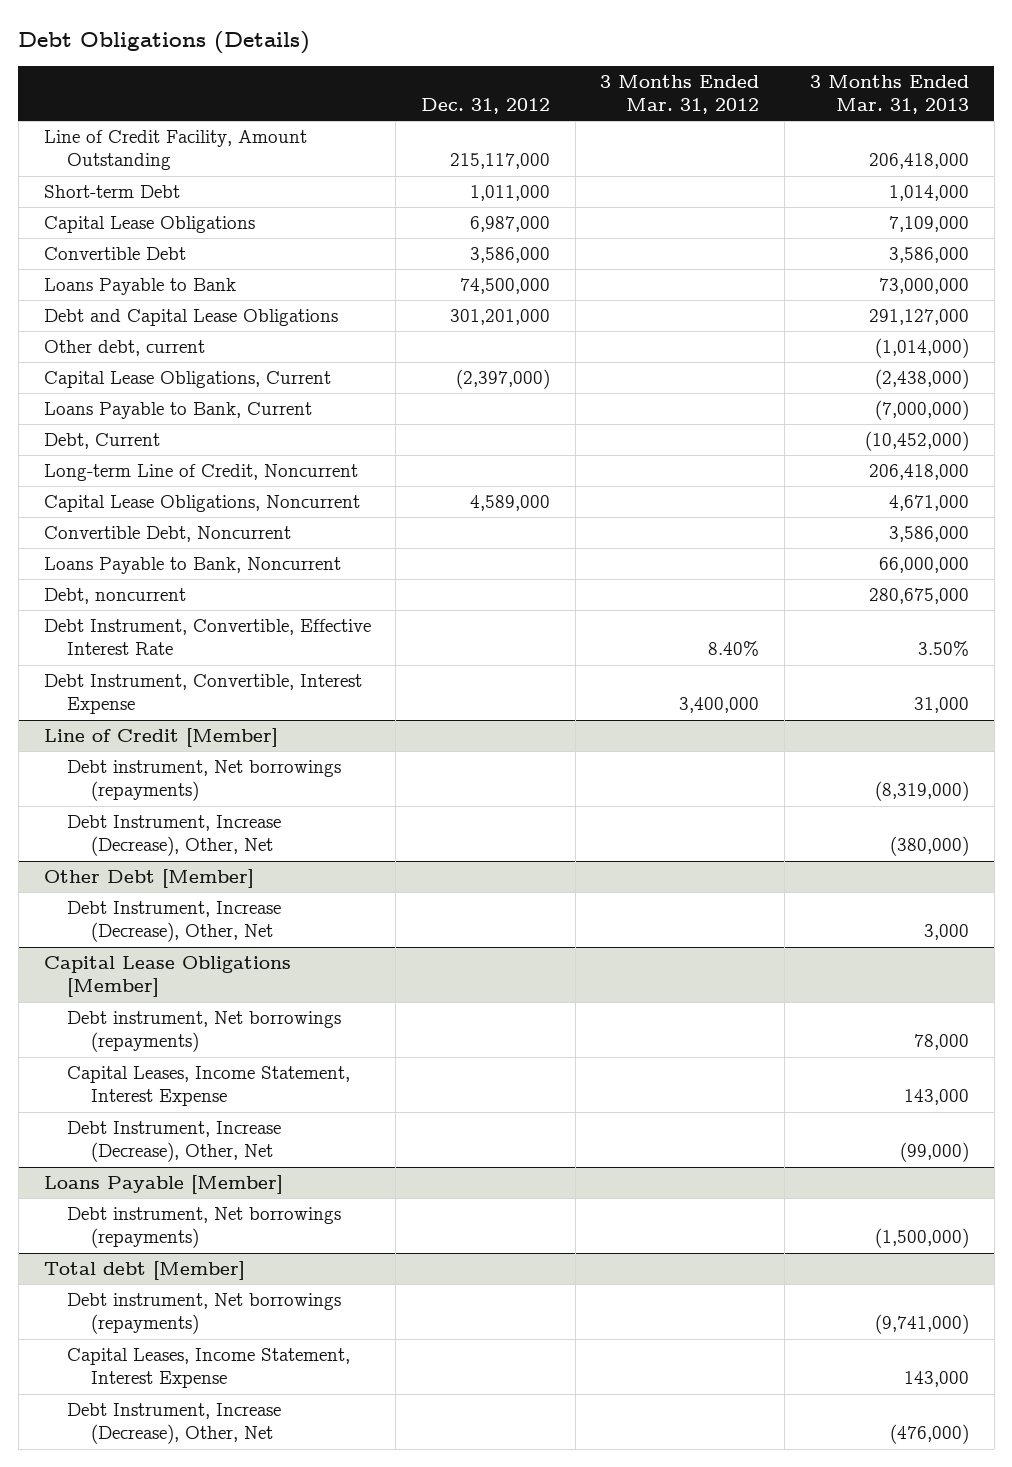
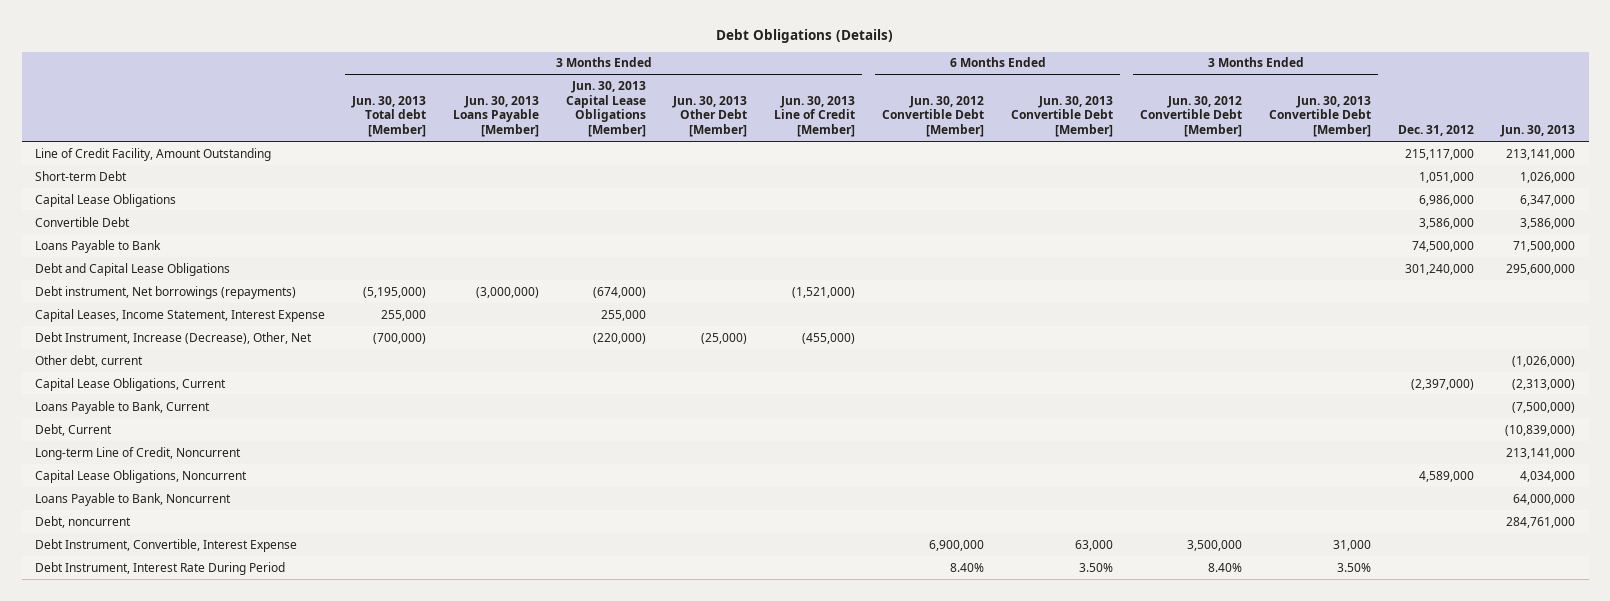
- | Dec. 31, 2012 | 3 Months Ended Mar. 31, 2012 | 3 Months Ended Mar. 31, 2013
+ | 3 Months Ended Jun. 30, 2013 Total debt [Member] | 3 Months Ended Jun. 30, 2013 Loans Payable [Member] | 3 Months Ended Jun. 30, 2013 Capital Lease Obligations [Member] | 3 Months Ended Jun. 30, 2013 Other Debt [Member] | 3 Months Ended Jun. 30, 2013 Line of Credit [Member] | 6 Months Ended Jun. 30, 2012 Convertible Debt [Member] | 6 Months Ended Jun. 30, 2013 Convertible Debt [Member] | 3 Months Ended Jun. 30, 2012 Convertible Debt [Member] | 3 Months Ended Jun. 30, 2013 Convertible Debt [Member] | Dec. 31, 2012 | Jun. 30, 2013
- Short-term Debt | 1,011,000 | | 1,014,000
- Capital Lease Obligations | 6,987,000 | | 7,109,000
+ Short-term Debt | | | | | | | | | | 1,051,000 | 1,026,000
+ Capital Lease Obligations | | | | | | | | | | 6,986,000 | 6,347,000
- Debt and Capital Lease Obligations | 301,201,000 | | 291,127,000
+ Debt and Capital Lease Obligations | | | | | | | | | | 301,240,000 | 295,600,000
+ Debt instrument, Net borrowings (repayments) | (5,195,000) | (3,000,000) | (674,000) | | (1,521,000) | | | | | |
+ Capital Leases, Income Statement, Interest Expense | 255,000 | | 255,000 | | | | | | | |
+ Debt Instrument, Increase (Decrease), Other, Net | (700,000) | | (220,000) | (25,000) | (455,000) | | | | | |
- Convertible Debt, Noncurrent | | | 3,586,000
- Debt Instrument, Convertible, Effective Interest Rate | | 8.40% | 3.50%
- Line of Credit [Member]
- Debt instrument, Net borrowings (repayments) | | | (8,319,000)
- Debt Instrument, Increase (Decrease), Other, Net | | | (380,000)
- Other Debt [Member]
- Debt Instrument, Increase (Decrease), Other, Net | | | 3,000
- Capital Lease Obligations [Member]
- Debt instrument, Net borrowings (repayments) | | | 78,000
- Capital Leases, Income Statement, Interest Expense | | | 143,000
- Debt Instrument, Increase (Decrease), Other, Net | | | (99,000)
- Loans Payable [Member]
- Debt instrument, Net borrowings (repayments) | | | (1,500,000)
- Total debt [Member]
- Debt instrument, Net borrowings (repayments) | | | (9,741,000)
- Capital Leases, Income Statement, Interest Expense | | | 143,000
- Debt Instrument, Increase (Decrease), Other, Net | | | (476,000)
+ Debt Instrument, Interest Rate During Period | | | | | | 8.40% | 3.50% | 8.40% | 3.50% | |

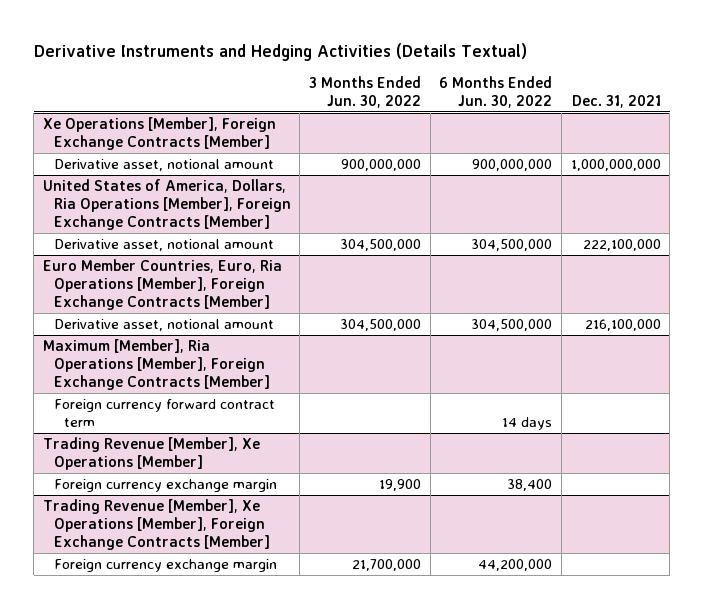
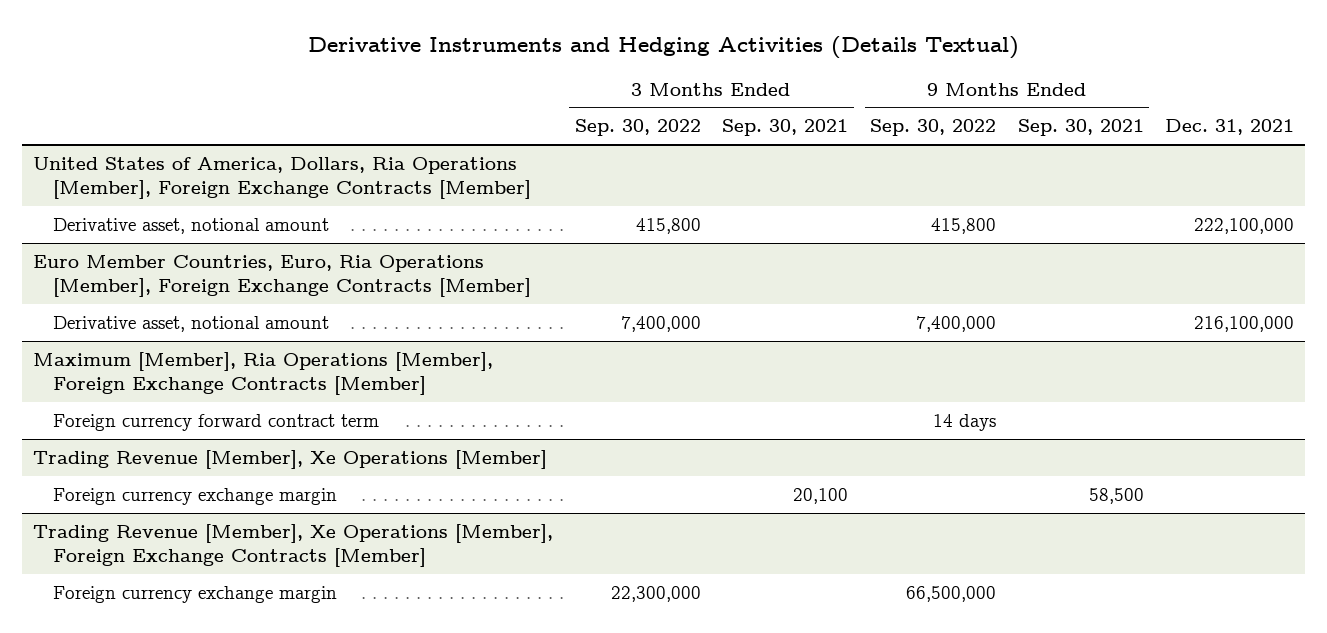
- | 3 Months Ended Jun. 30, 2022 | 6 Months Ended Jun. 30, 2022 | Dec. 31, 2021
+ | 3 Months Ended Sep. 30, 2022 | 3 Months Ended Sep. 30, 2021 | 9 Months Ended Sep. 30, 2022 | 9 Months Ended Sep. 30, 2021 | Dec. 31, 2021
- Xe Operations [Member], Foreign Exchange Contracts [Member]
- Derivative asset, notional amount | 900,000,000 | 900,000,000 | 1,000,000,000

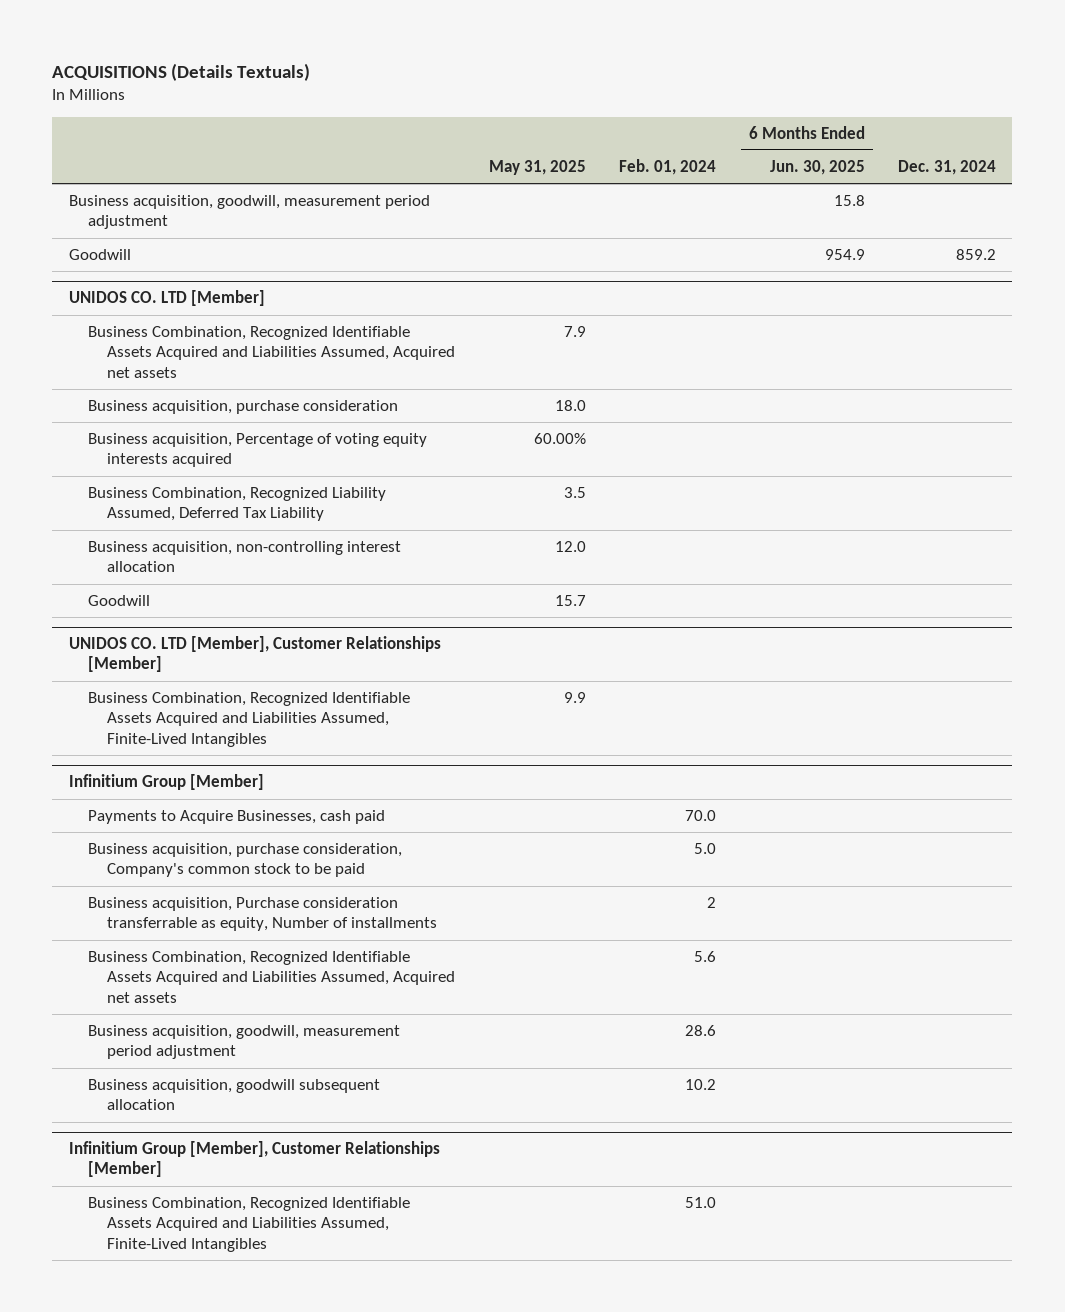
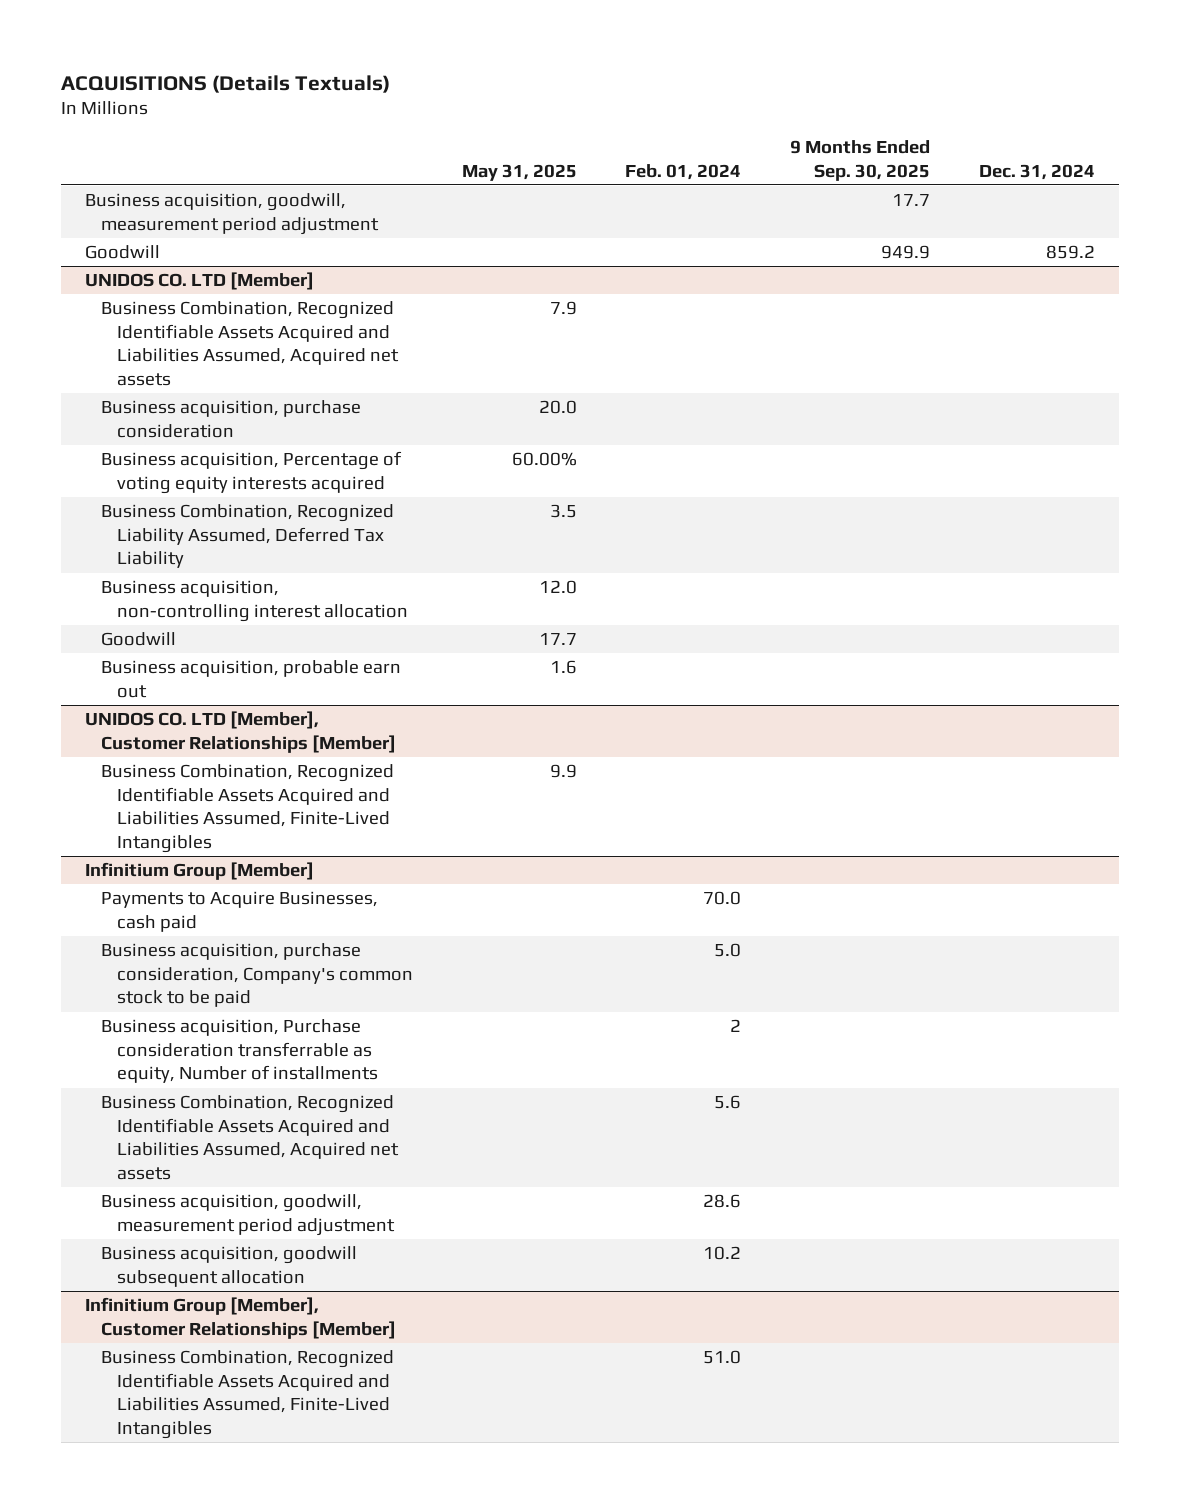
- | May 31, 2025 | Feb. 01, 2024 | 6 Months Ended Jun. 30, 2025 | Dec. 31, 2024
+ | May 31, 2025 | Feb. 01, 2024 | 9 Months Ended Sep. 30, 2025 | Dec. 31, 2024
@ UNIDOS CO. LTD [Member]
- Business acquisition, purchase consideration | 18.0 | | |
+ Business acquisition, purchase consideration | 20.0 | | |
- Goodwill | 15.7 | | |
+ Goodwill | 17.7 | | |
+ Business acquisition, probable earn out | 1.6 | | |

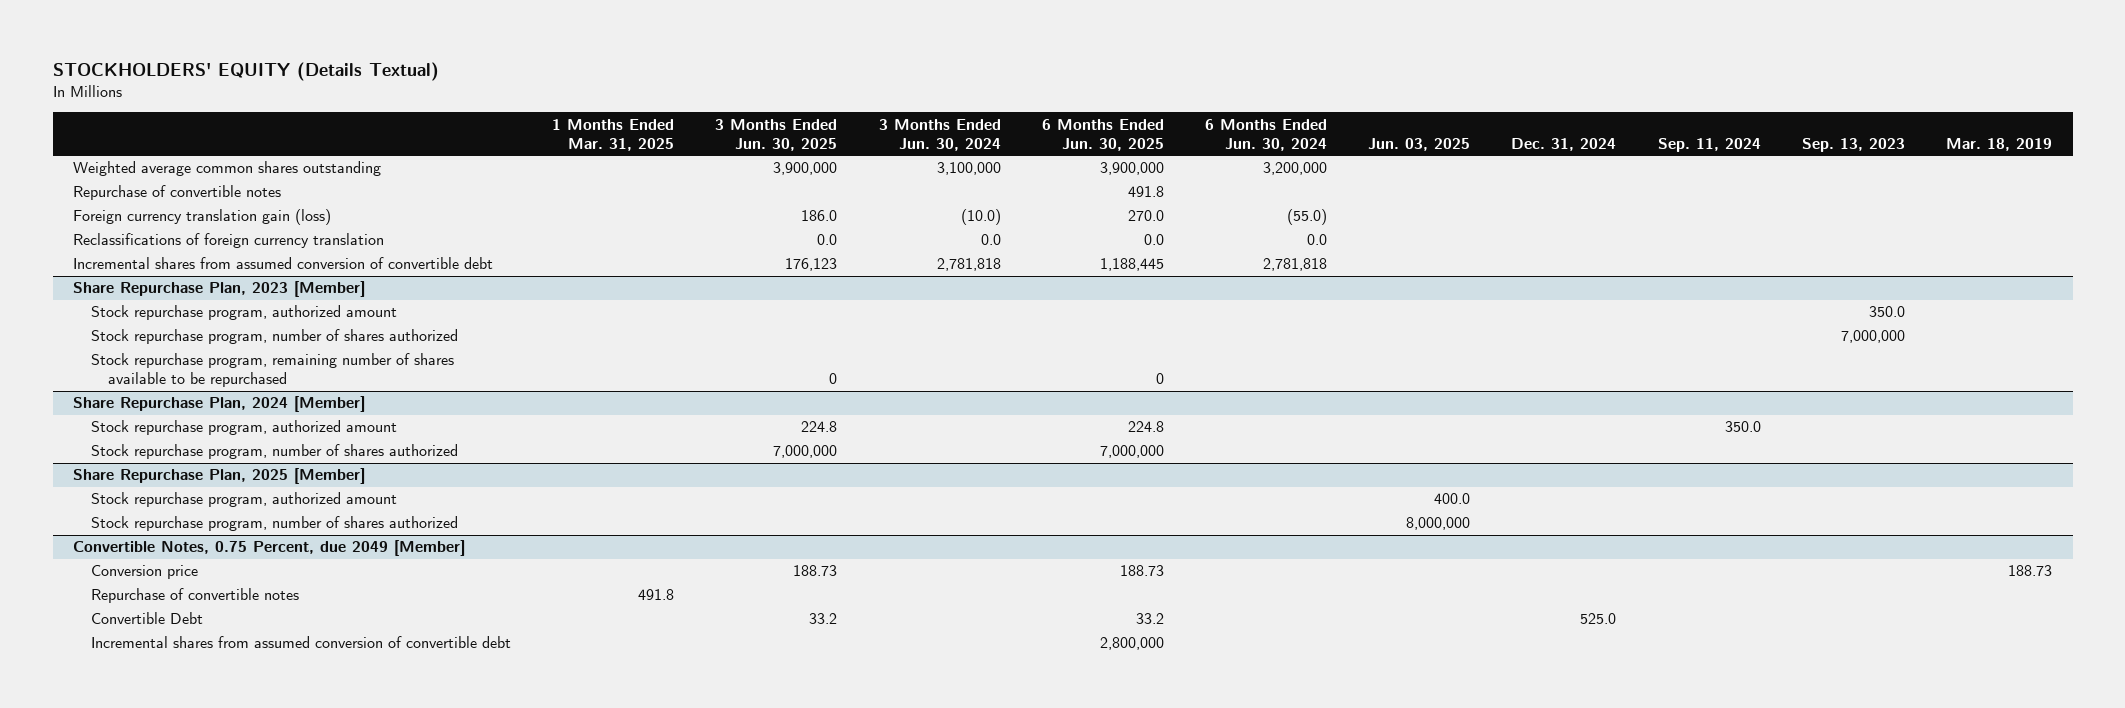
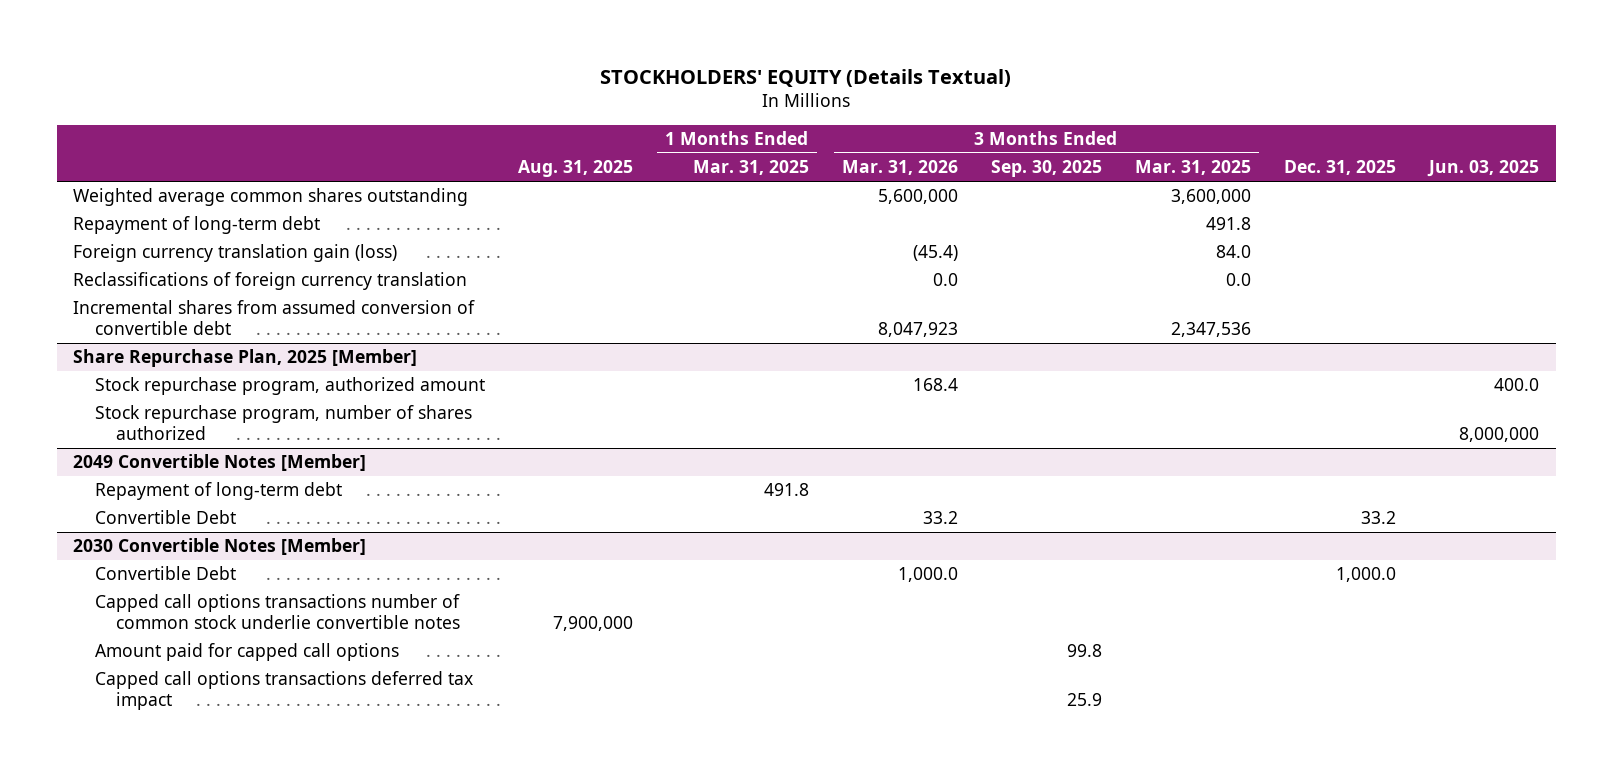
- | 1 Months Ended Mar. 31, 2025 | 3 Months Ended Jun. 30, 2025 | 3 Months Ended Jun. 30, 2024 | 6 Months Ended Jun. 30, 2025 | 6 Months Ended Jun. 30, 2024 | Jun. 03, 2025 | Dec. 31, 2024 | Sep. 11, 2024 | Sep. 13, 2023 | Mar. 18, 2019
+ | Aug. 31, 2025 | 1 Months Ended Mar. 31, 2025 | 3 Months Ended Mar. 31, 2026 | 3 Months Ended Sep. 30, 2025 | 3 Months Ended Mar. 31, 2025 | Dec. 31, 2025 | Jun. 03, 2025
- Repurchase of convertible notes | | | | 491.8 | | | | | |
+ Repayment of long-term debt | | | | | 491.8 | |
- Share Repurchase Plan, 2023 [Member]
- Stock repurchase program, authorized amount | | | | | | | | | 350.0 |
- Stock repurchase program, number of shares authorized | | | | | | | | | 7,000,000 |
- Stock repurchase program, remaining number of shares available to be repurchased | | 0 | | 0 | | | | | |
- Share Repurchase Plan, 2024 [Member]
- Stock repurchase program, authorized amount | | 224.8 | | 224.8 | | | | 350.0 | |
- Stock repurchase program, number of shares authorized | | 7,000,000 | | 7,000,000 | | | | | |
- Convertible Notes, 0.75 Percent, due 2049 [Member]
- Conversion price | | 188.73 | | 188.73 | | | | | | 188.73
- Repurchase of convertible notes | 491.8 | | | | | | | | |
+ 2049 Convertible Notes [Member]
+ Repayment of long-term debt | | 491.8 | | | | |
- Incremental shares from assumed conversion of convertible debt | | | | 2,800,000 | | | | | |
+ 2030 Convertible Notes [Member]
+ Convertible Debt | | | 1,000.0 | | | 1,000.0 |
+ Capped call options transactions number of common stock underlie convertible notes | 7,900,000 | | | | | |
+ Amount paid for capped call options | | | | 99.8 | | |
+ Capped call options transactions deferred tax impact | | | | 25.9 | | |

